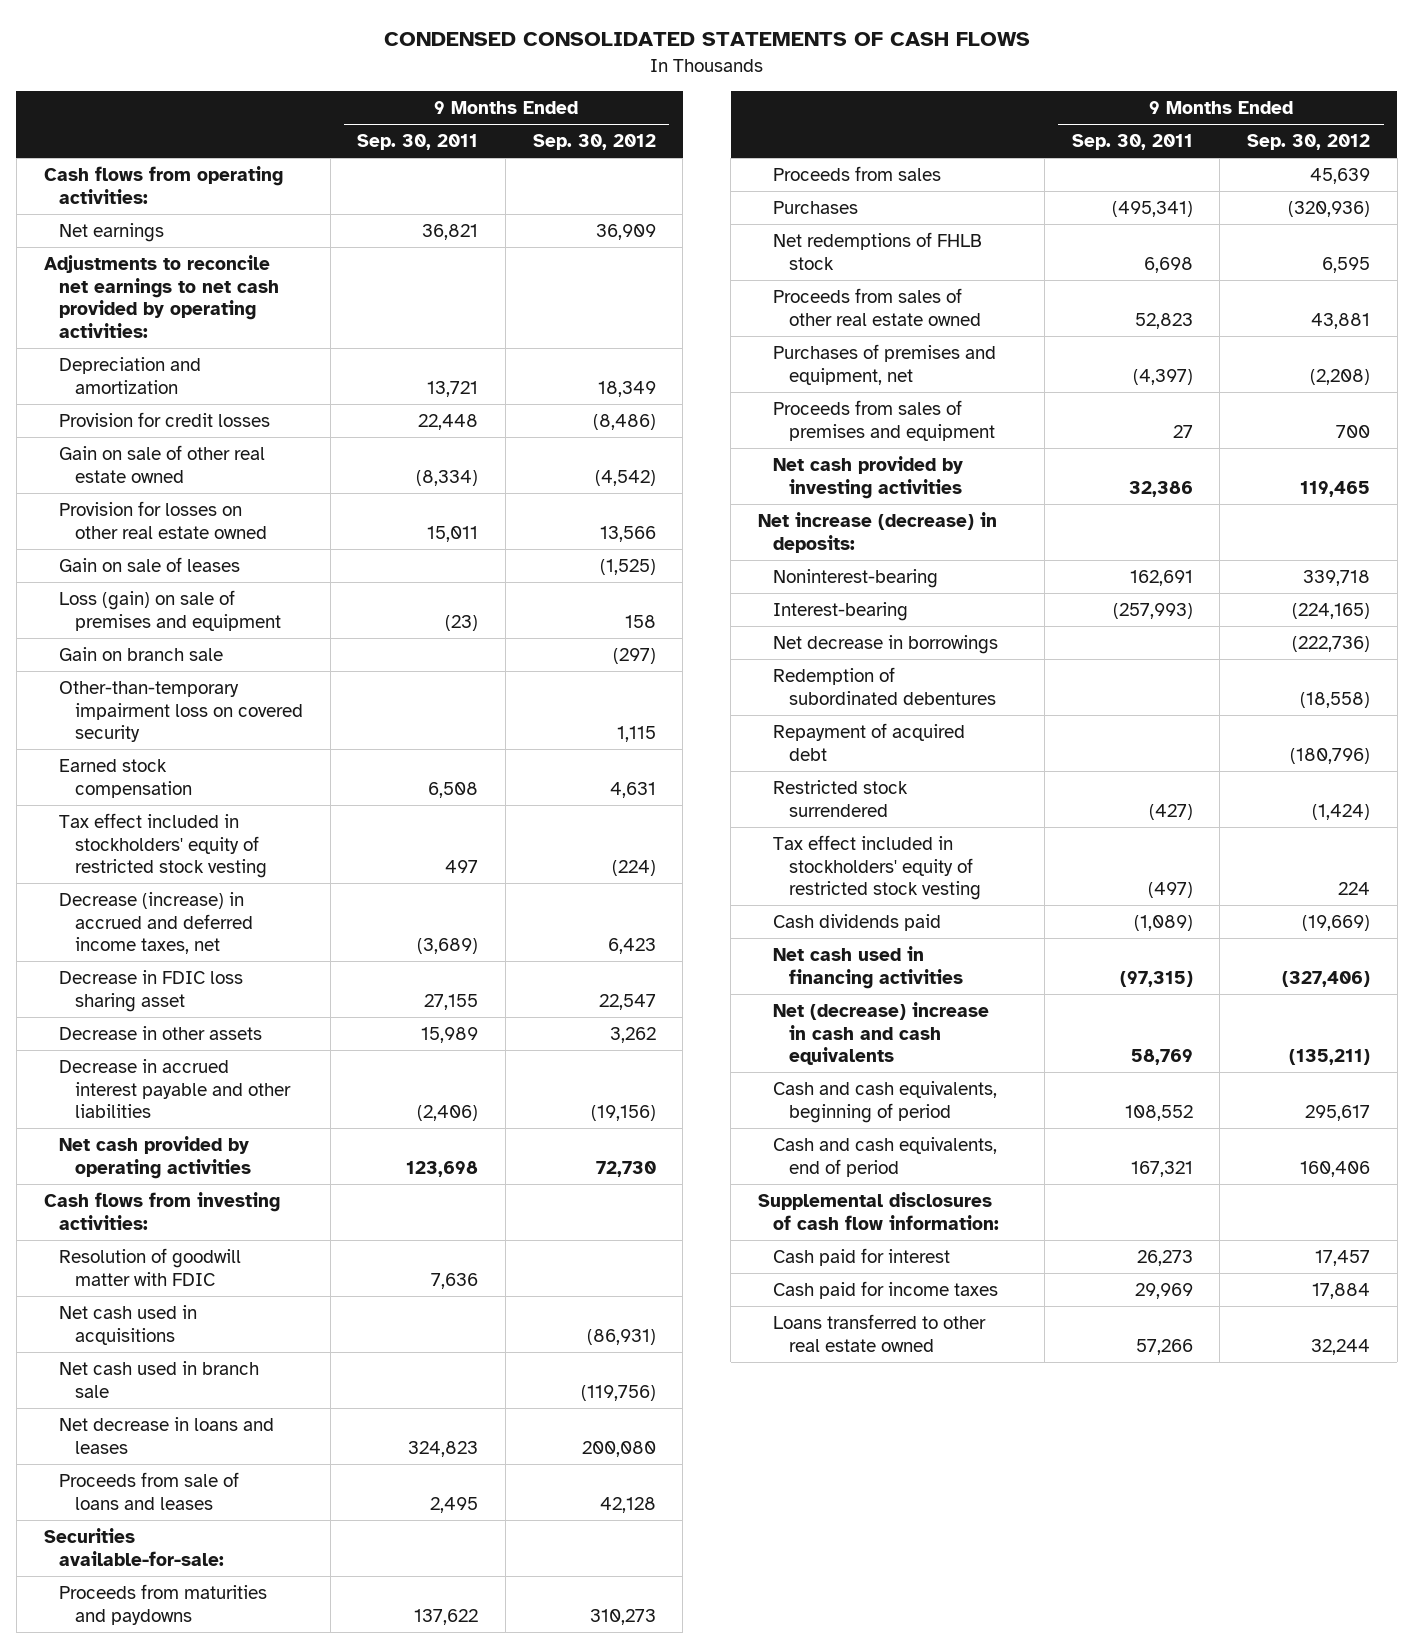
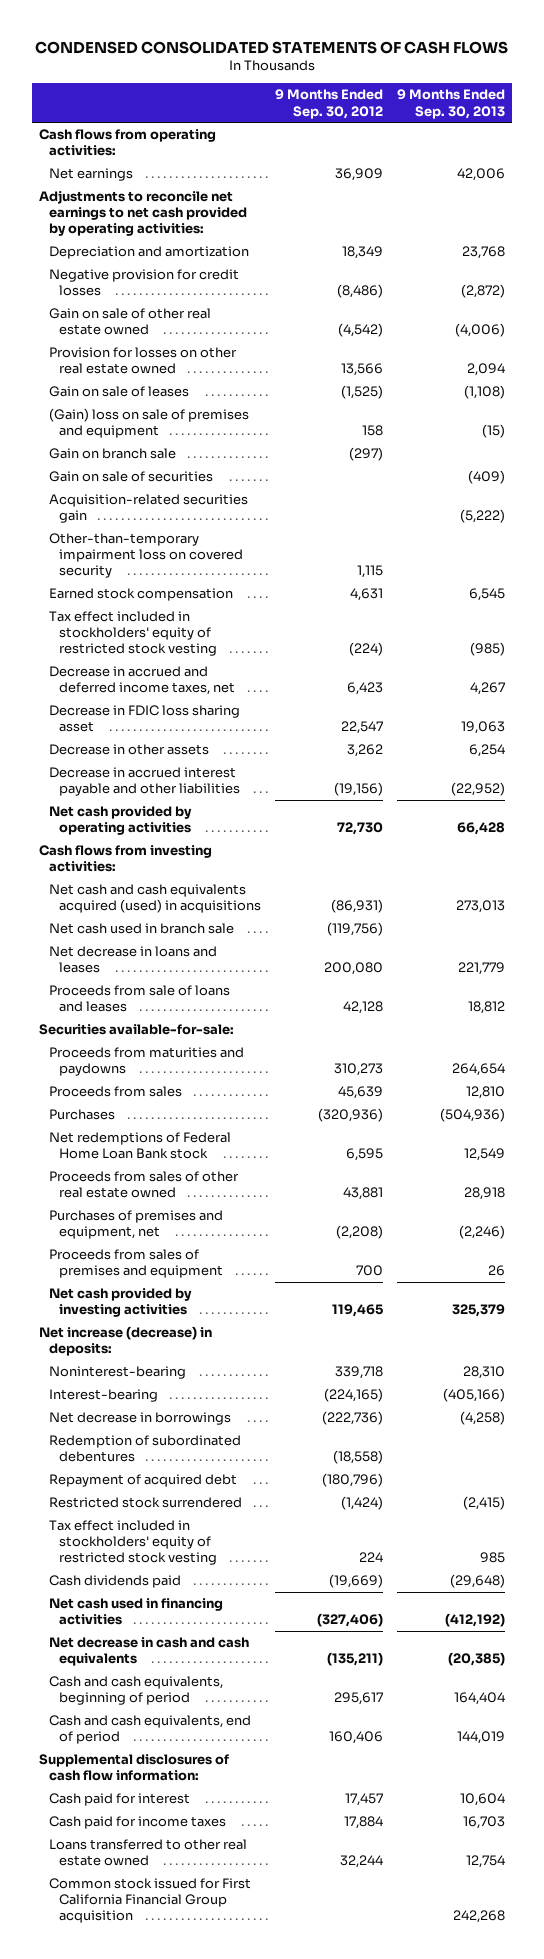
- | 9 Months Ended Sep. 30, 2011 | 9 Months Ended Sep. 30, 2012
+ | 9 Months Ended Sep. 30, 2012 | 9 Months Ended Sep. 30, 2013
- Provision for credit losses | 22,448 | (8,486)
+ Negative provision for credit losses | (8,486) | (2,872)
- Loss (gain) on sale of premises and equipment | (23) | 158
+ (Gain) loss on sale of premises and equipment | 158 | (15)
+ Gain on sale of securities | | (409)
+ Acquisition-related securities gain | | (5,222)
- Decrease (increase) in accrued and deferred income taxes, net | (3,689) | 6,423
+ Decrease in accrued and deferred income taxes, net | 6,423 | 4,267
- Resolution of goodwill matter with FDIC | 7,636 |
- Net cash used in acquisitions | | (86,931)
+ Net cash and cash equivalents acquired (used) in acquisitions | (86,931) | 273,013
- Net redemptions of FHLB stock | 6,698 | 6,595
+ Net redemptions of Federal Home Loan Bank stock | 6,595 | 12,549
- Net (decrease) increase in cash and cash equivalents | 58,769 | (135,211)
+ Net decrease in cash and cash equivalents | (135,211) | (20,385)
+ Common stock issued for First California Financial Group acquisition | | 242,268

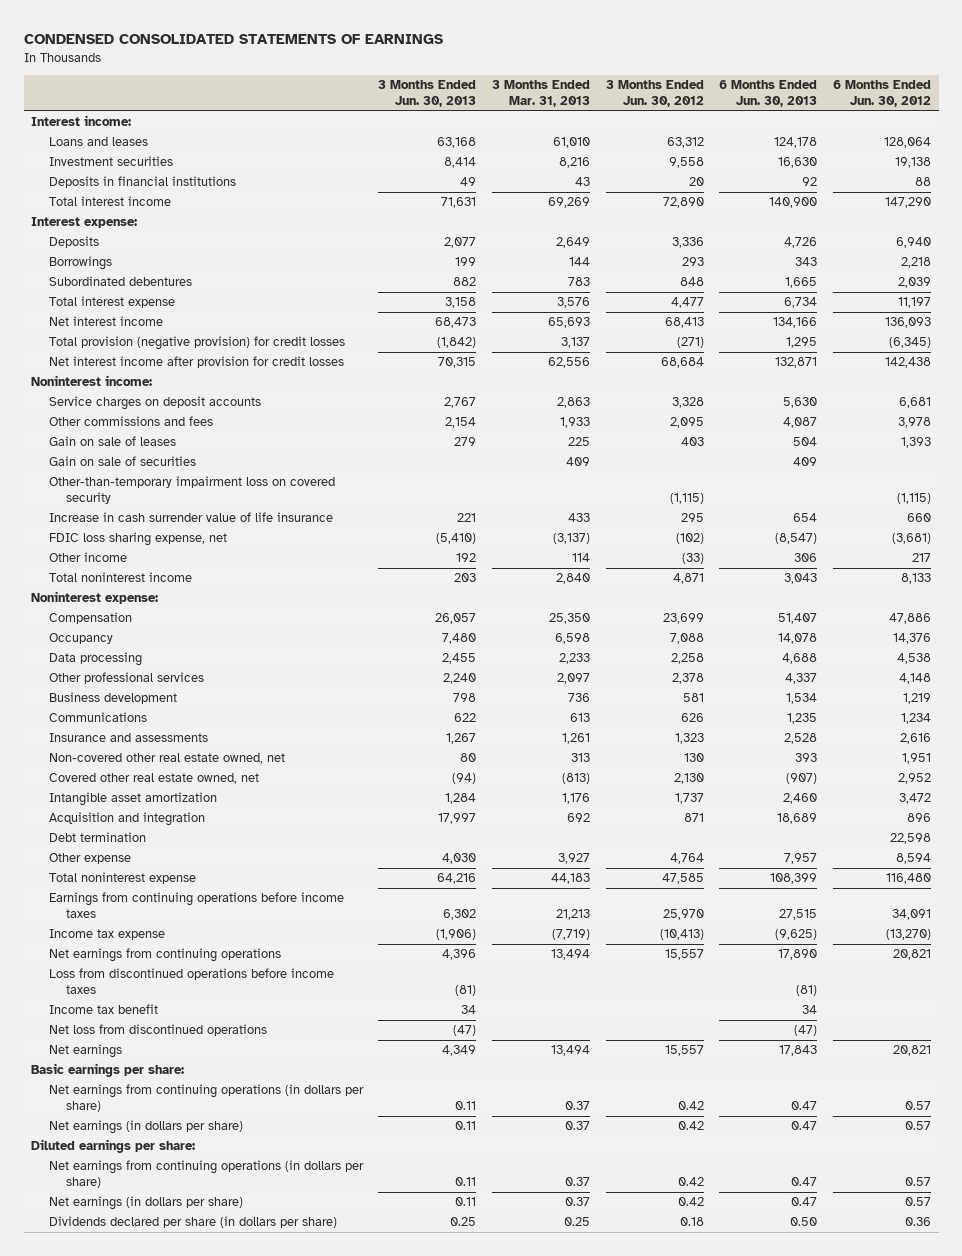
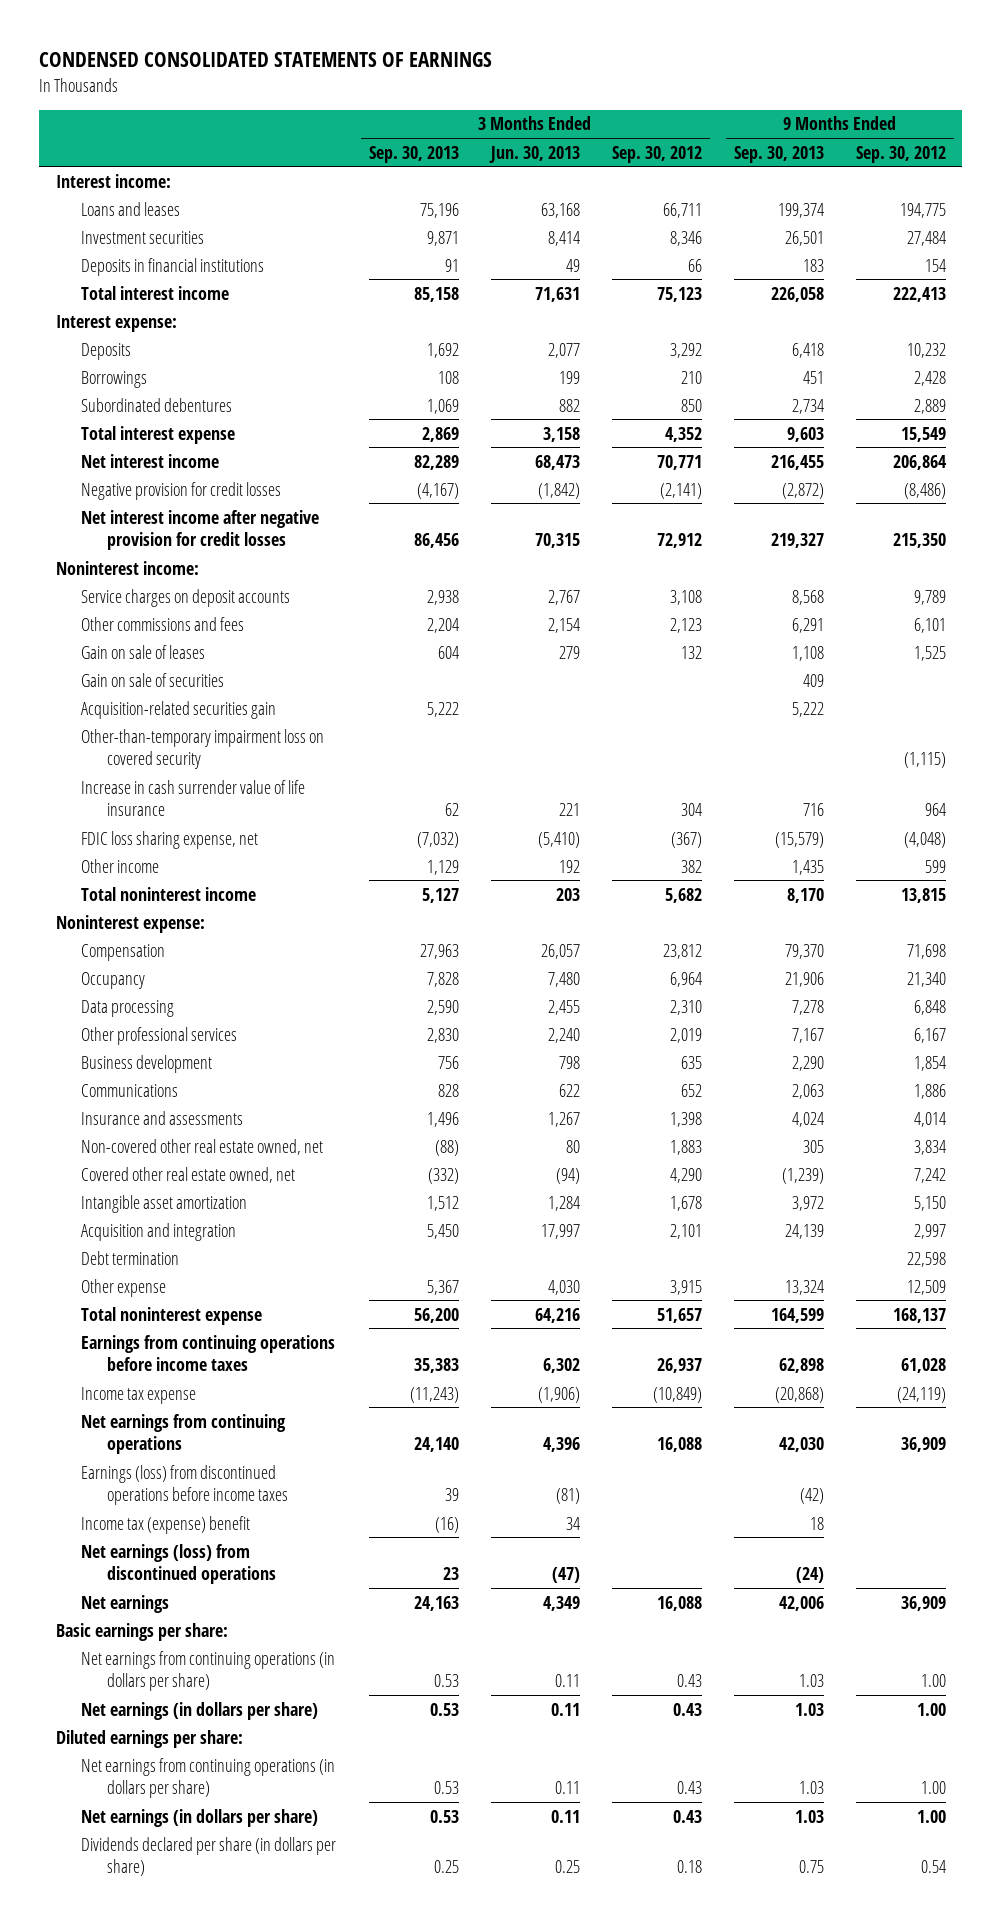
- | 3 Months Ended Jun. 30, 2013 | 3 Months Ended Mar. 31, 2013 | 3 Months Ended Jun. 30, 2012 | 6 Months Ended Jun. 30, 2013 | 6 Months Ended Jun. 30, 2012
+ | 3 Months Ended Sep. 30, 2013 | 3 Months Ended Jun. 30, 2013 | 3 Months Ended Sep. 30, 2012 | 9 Months Ended Sep. 30, 2013 | 9 Months Ended Sep. 30, 2012
- Total provision (negative provision) for credit losses | (1,842) | 3,137 | (271) | 1,295 | (6,345)
- Net interest income after provision for credit losses | 70,315 | 62,556 | 68,684 | 132,871 | 142,438
+ Negative provision for credit losses | (4,167) | (1,842) | (2,141) | (2,872) | (8,486)
+ Net interest income after negative provision for credit losses | 86,456 | 70,315 | 72,912 | 219,327 | 215,350
+ Acquisition-related securities gain | 5,222 | | | 5,222 |
- Loss from discontinued operations before income taxes | (81) | | | (81) |
- Income tax benefit | 34 | | | 34 |
- Net loss from discontinued operations | (47) | | | (47) |
+ Earnings (loss) from discontinued operations before income taxes | 39 | (81) | | (42) |
+ Income tax (expense) benefit | (16) | 34 | | 18 |
+ Net earnings (loss) from discontinued operations | 23 | (47) | | (24) |

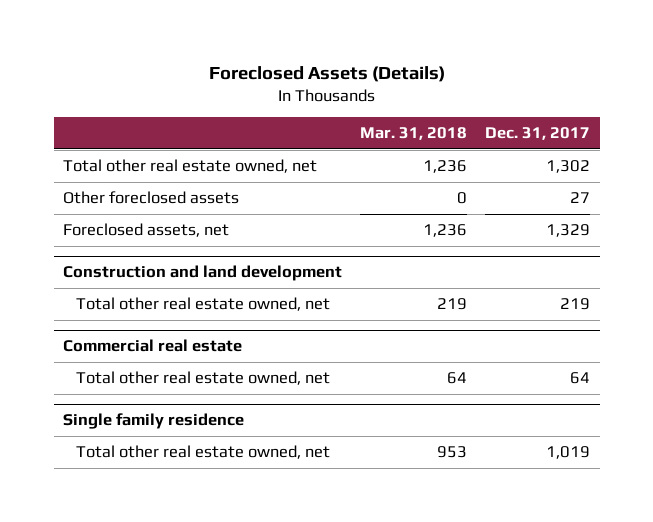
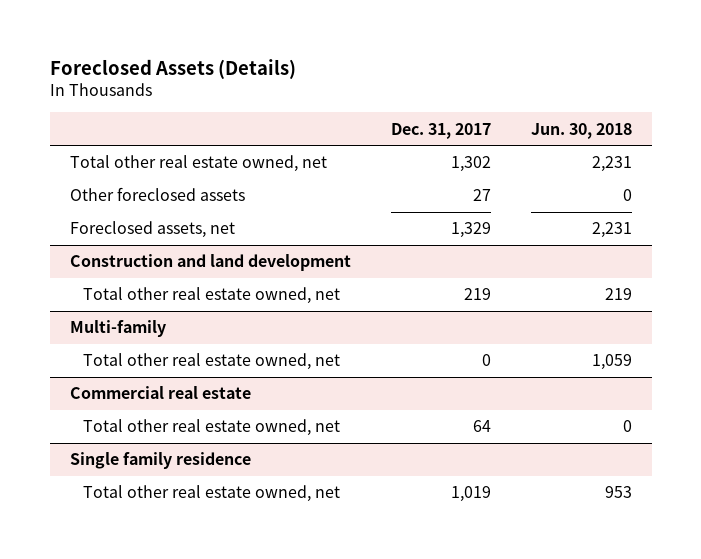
- | Mar. 31, 2018 | Dec. 31, 2017
+ | Dec. 31, 2017 | Jun. 30, 2018
+ Multi-family
+ Total other real estate owned, net | 0 | 1,059

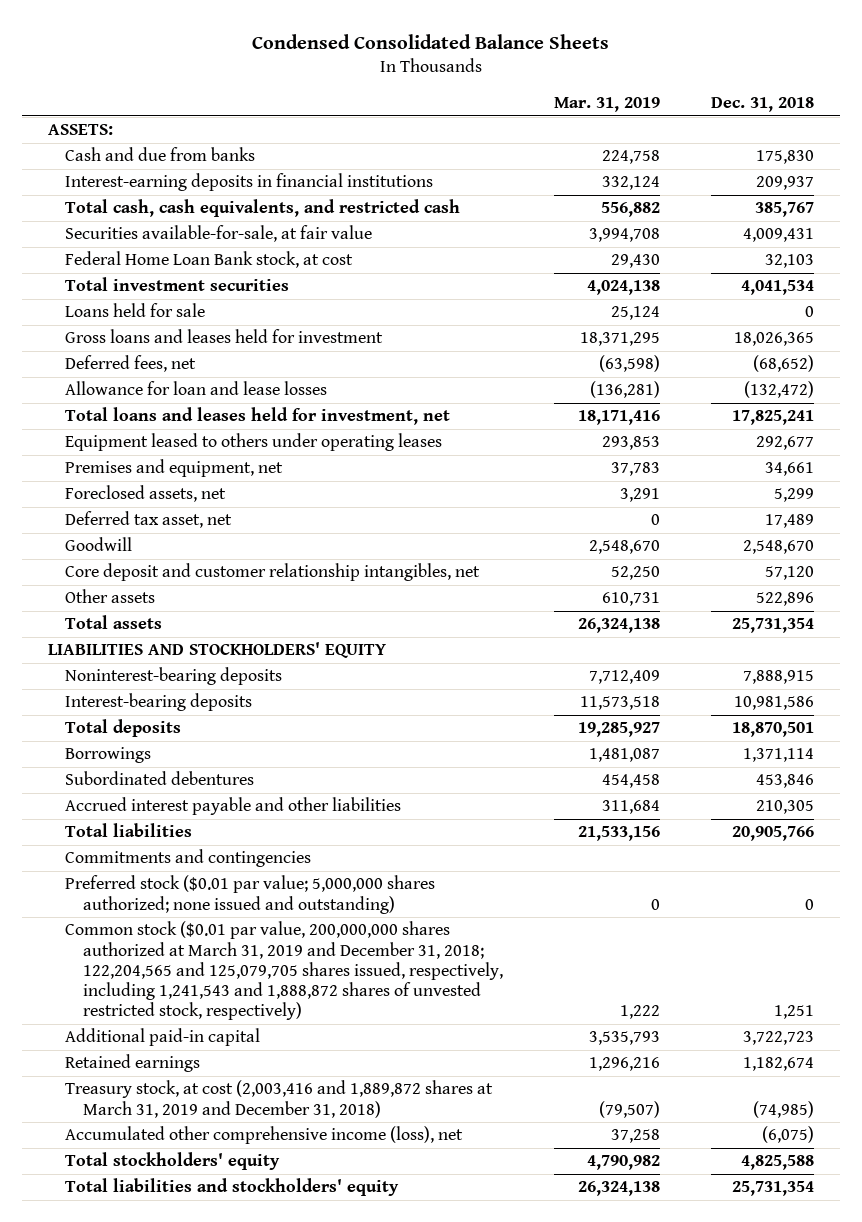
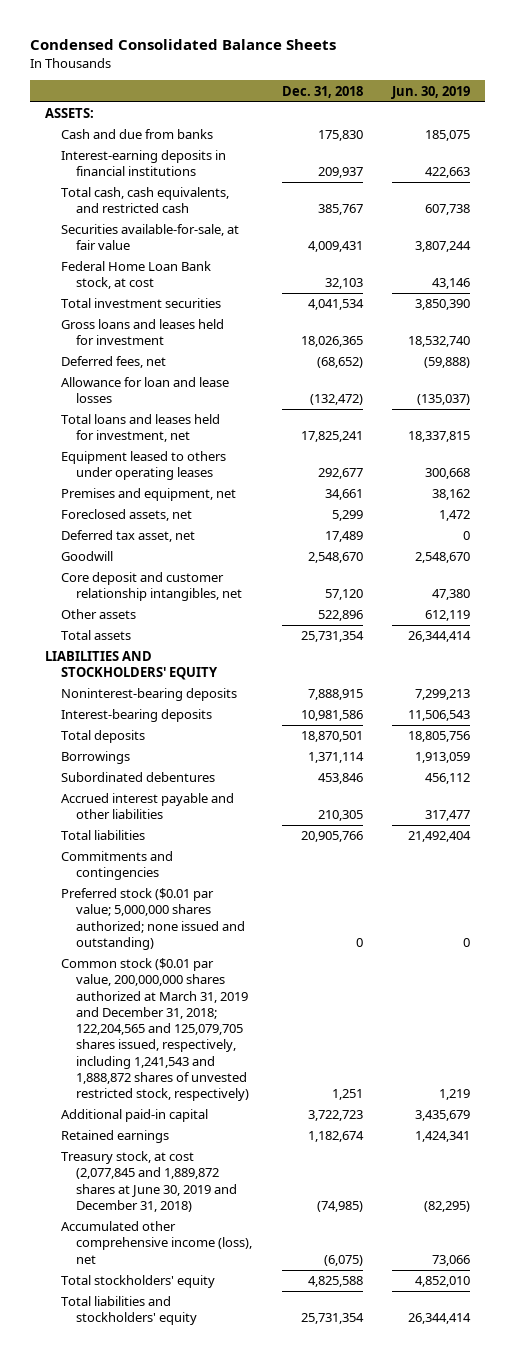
- | Mar. 31, 2019 | Dec. 31, 2018
+ | Dec. 31, 2018 | Jun. 30, 2019
- Loans held for sale | 25,124 | 0
- Treasury stock, at cost (2,003,416 and 1,889,872 shares at March 31, 2019 and December 31, 2018) | (79,507) | (74,985)
+ Treasury stock, at cost (2,077,845 and 1,889,872 shares at June 30, 2019 and December 31, 2018) | (74,985) | (82,295)

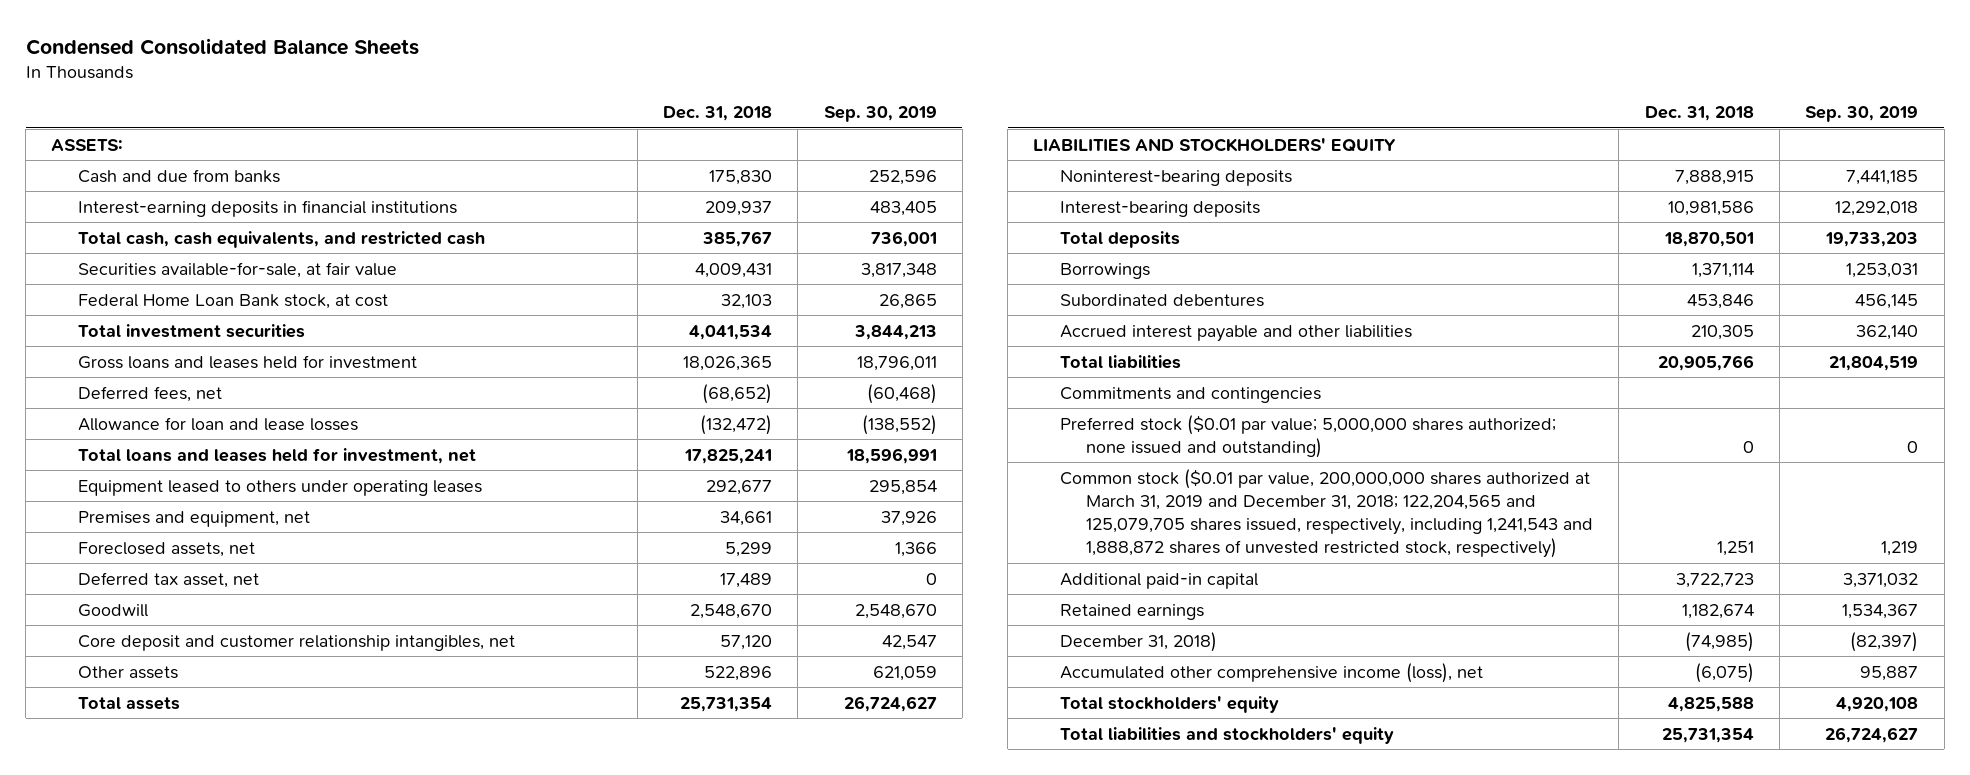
- | Dec. 31, 2018 | Jun. 30, 2019
+ | Dec. 31, 2018 | Sep. 30, 2019
- Treasury stock, at cost (2,077,845 and 1,889,872 shares at June 30, 2019 and December 31, 2018) | (74,985) | (82,295)
+ December 31, 2018) | (74,985) | (82,397)

